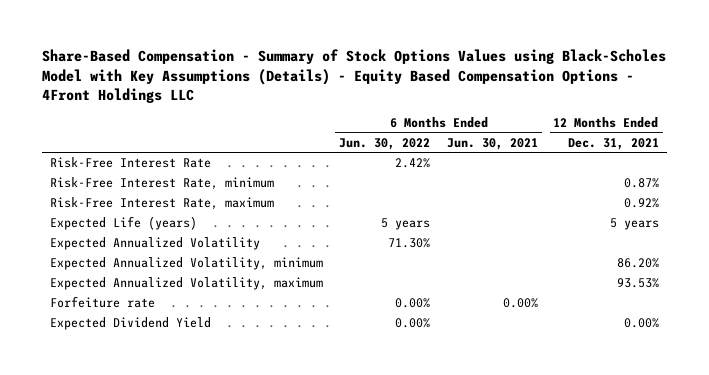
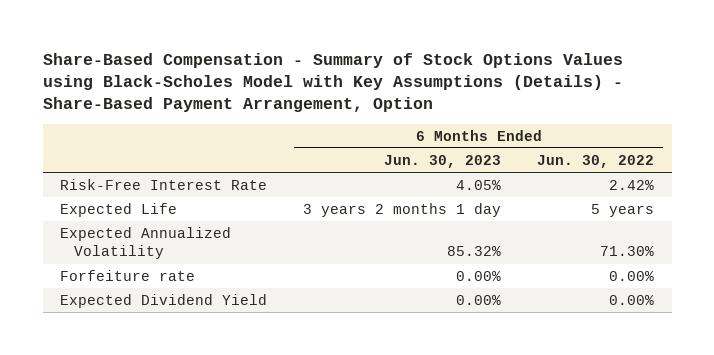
- Share-Based Compensation - Summary of Stock Options Values using Black-Scholes Model with Key Assumptions (Details) - Equity Based Compensation Options - 4Front Holdings LLC
+ Share-Based Compensation - Summary of Stock Options Values using Black-Scholes Model with Key Assumptions (Details) - Share-Based Payment Arrangement, Option
- | 6 Months Ended Jun. 30, 2022 | 6 Months Ended Jun. 30, 2021 | 12 Months Ended Dec. 31, 2021
+ | 6 Months Ended Jun. 30, 2023 | 6 Months Ended Jun. 30, 2022
- Risk-Free Interest Rate, minimum | | | 0.87%
- Risk-Free Interest Rate, maximum | | | 0.92%
- Expected Life (years) | 5 years | | 5 years
+ Expected Life | 3 years 2 months 1 day | 5 years
- Expected Annualized Volatility, minimum | | | 86.20%
- Expected Annualized Volatility, maximum | | | 93.53%

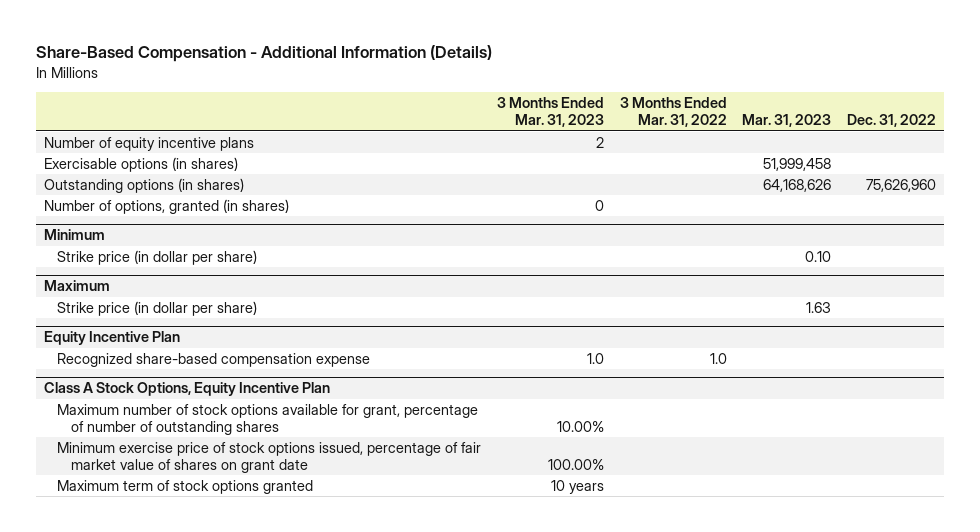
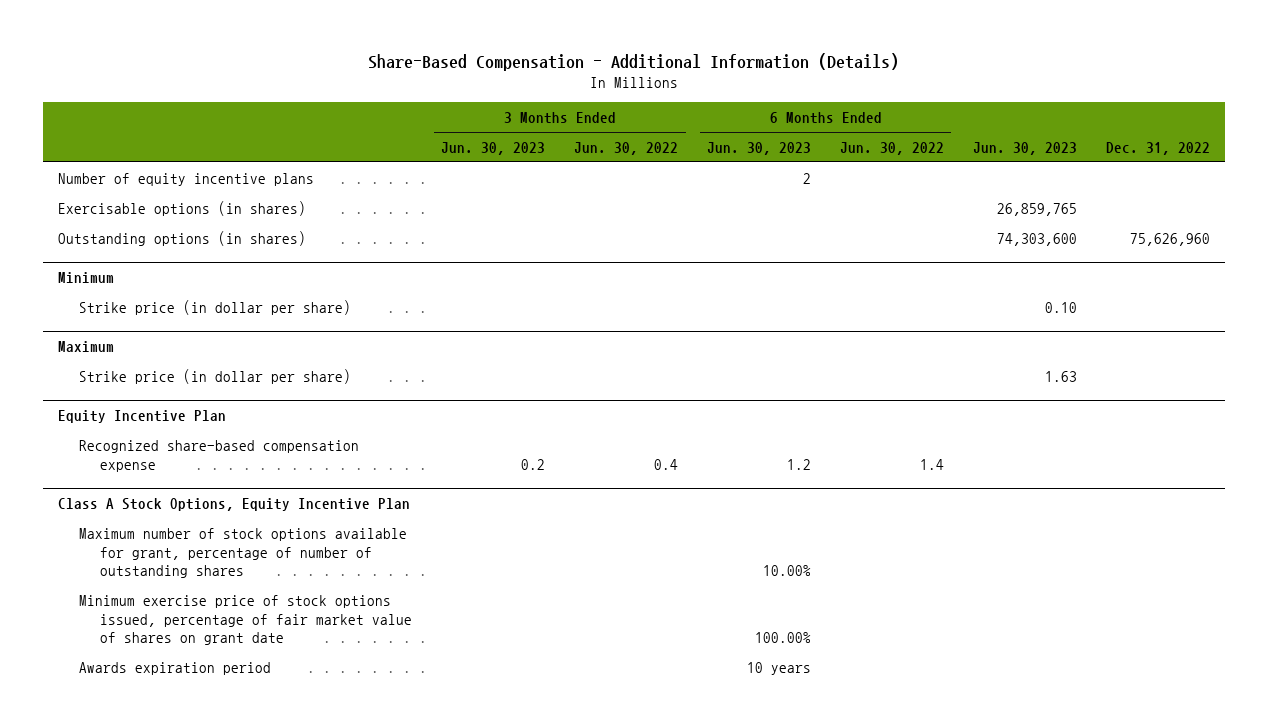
- | 3 Months Ended Mar. 31, 2023 | 3 Months Ended Mar. 31, 2022 | Mar. 31, 2023 | Dec. 31, 2022
+ | 3 Months Ended Jun. 30, 2023 | 3 Months Ended Jun. 30, 2022 | 6 Months Ended Jun. 30, 2023 | 6 Months Ended Jun. 30, 2022 | Jun. 30, 2023 | Dec. 31, 2022
- Number of options, granted (in shares) | 0 | | |
@ Class A Stock Options, Equity Incentive Plan
- Maximum term of stock options granted | 10 years | | |
+ Awards expiration period | | | 10 years | | |

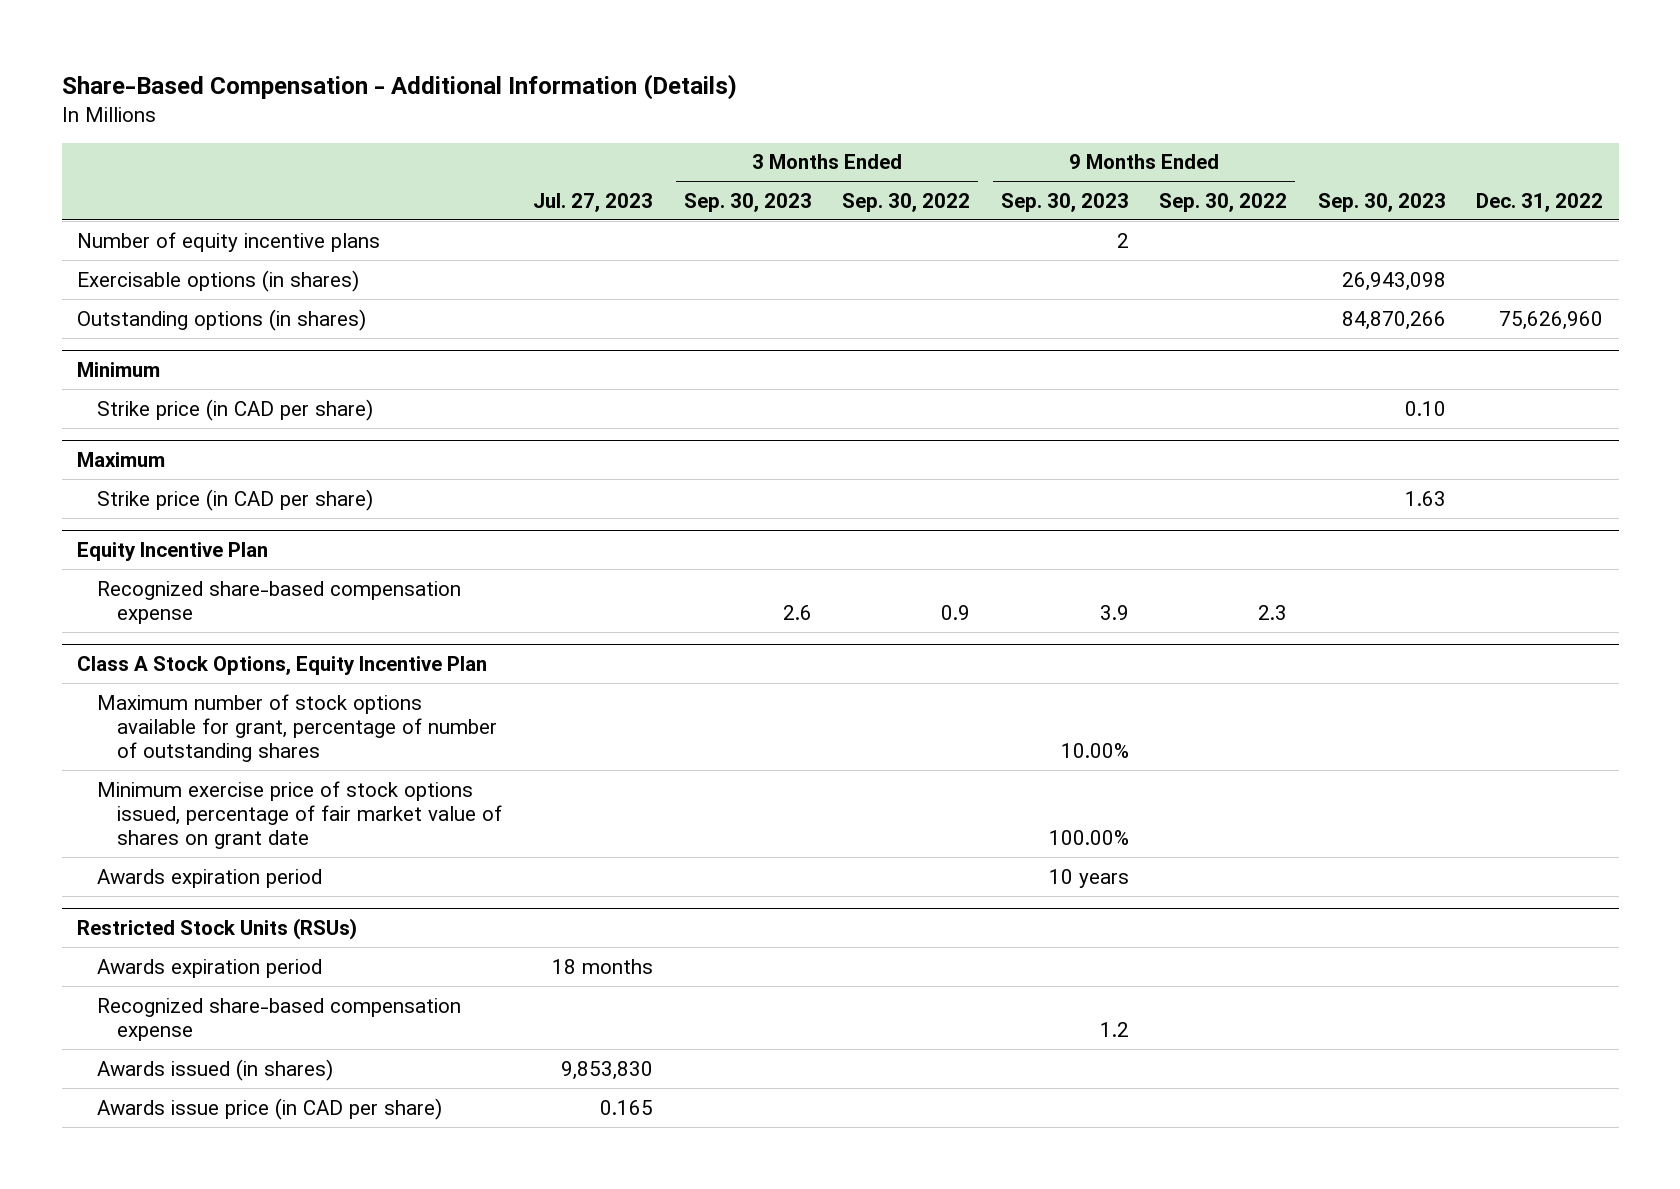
- | 3 Months Ended Jun. 30, 2023 | 3 Months Ended Jun. 30, 2022 | 6 Months Ended Jun. 30, 2023 | 6 Months Ended Jun. 30, 2022 | Jun. 30, 2023 | Dec. 31, 2022
+ | Jul. 27, 2023 | 3 Months Ended Sep. 30, 2023 | 3 Months Ended Sep. 30, 2022 | 9 Months Ended Sep. 30, 2023 | 9 Months Ended Sep. 30, 2022 | Sep. 30, 2023 | Dec. 31, 2022
@ Minimum
- Strike price (in dollar per share) | | | | | 0.10 |
+ Strike price (in CAD per share) | | | | | | 0.10 |
@ Maximum
- Strike price (in dollar per share) | | | | | 1.63 |
+ Strike price (in CAD per share) | | | | | | 1.63 |
+ Restricted Stock Units (RSUs)
+ Awards expiration period | 18 months | | | | | |
+ Recognized share-based compensation expense | | | | 1.2 | | |
+ Awards issued (in shares) | 9,853,830 | | | | | |
+ Awards issue price (in CAD per share) | 0.165 | | | | | |

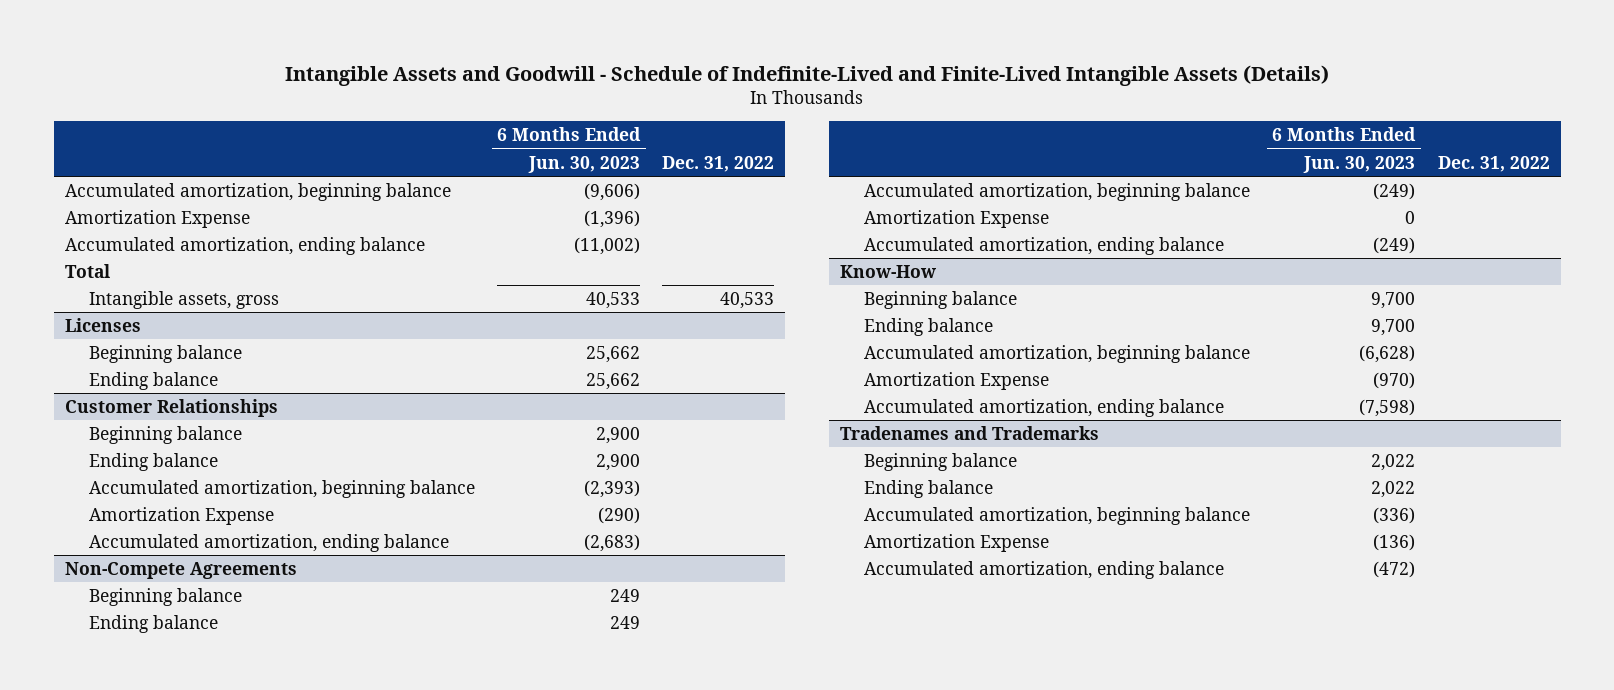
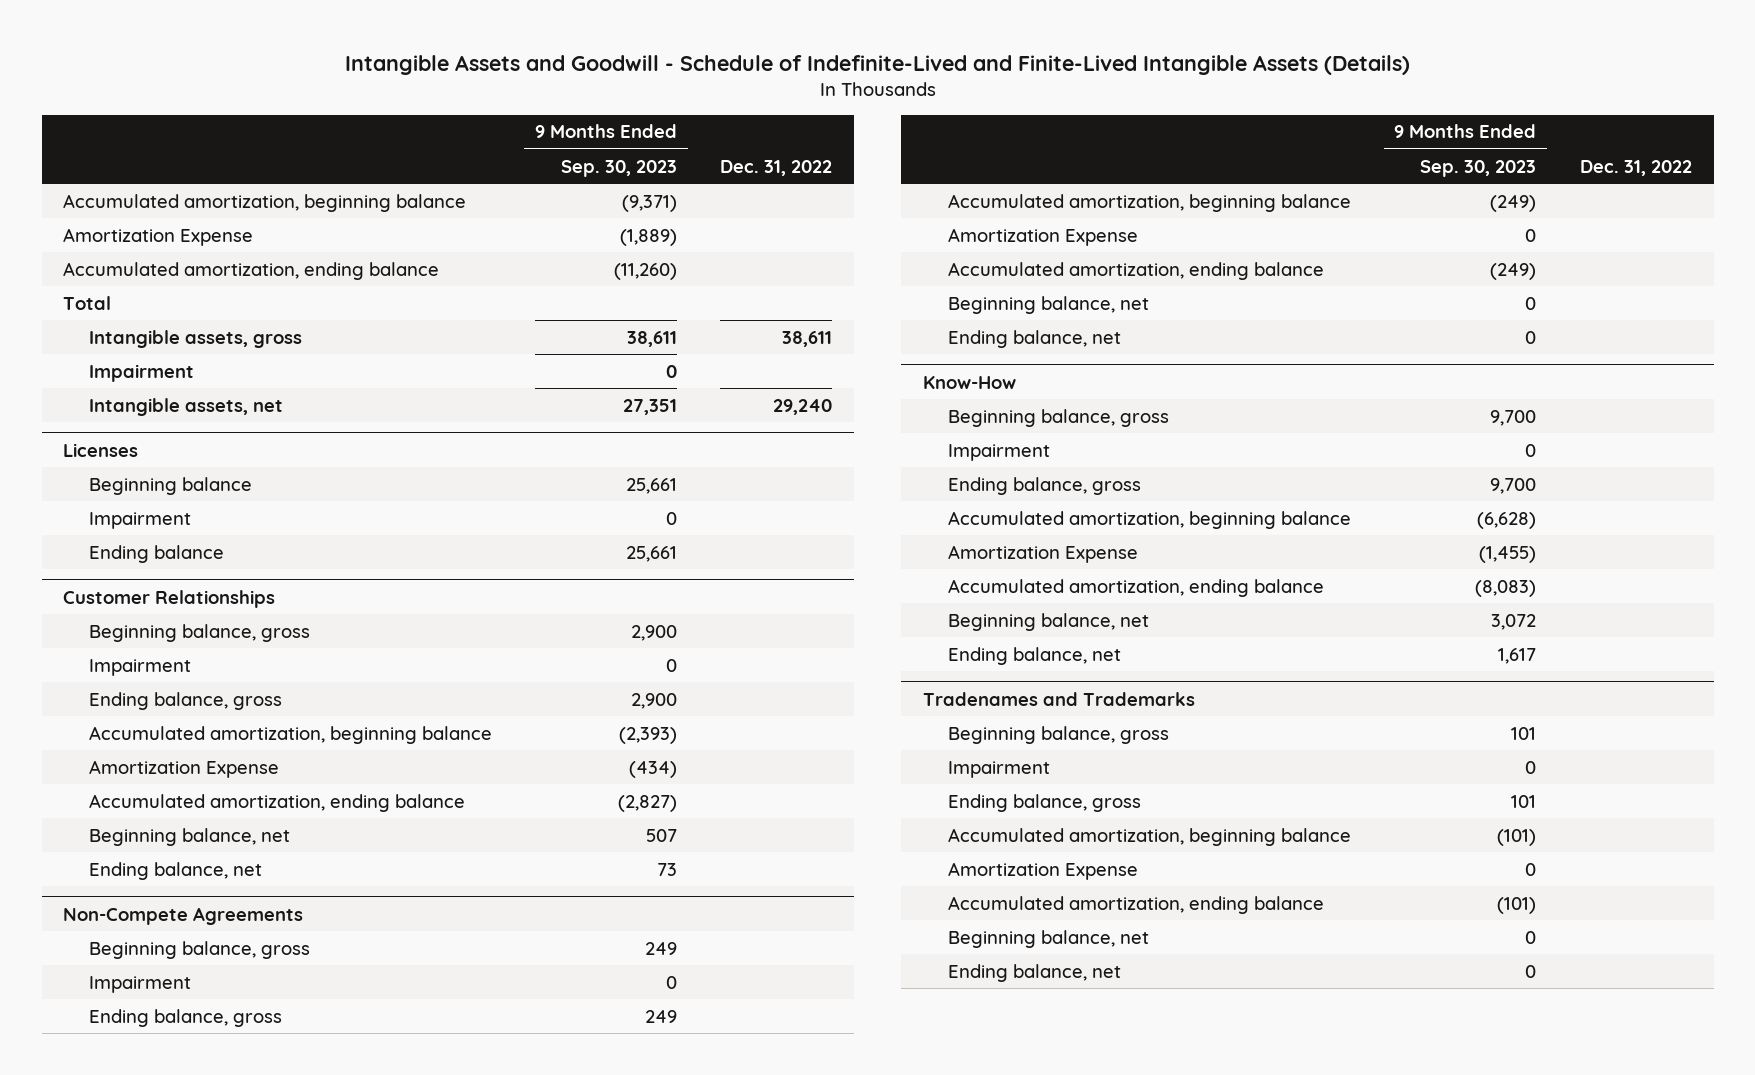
- | 6 Months Ended Jun. 30, 2023 | Dec. 31, 2022
+ | 9 Months Ended Sep. 30, 2023 | Dec. 31, 2022
- Intangible assets, gross | 40,533 | 40,533
+ Intangible assets, gross | 38,611 | 38,611
+ Impairment | 0 |
+ Intangible assets, net | 27,351 | 29,240
@ Licenses
+ Impairment | 0 |
@ Customer Relationships
- Beginning balance | 2,900 |
- Ending balance | 2,900 |
+ Beginning balance, gross | 2,900 |
+ Impairment | 0 |
+ Ending balance, gross | 2,900 |
+ Beginning balance, net | 507 |
+ Ending balance, net | 73 |
@ Non-Compete Agreements
- Beginning balance | 249 |
- Ending balance | 249 |
+ Beginning balance, gross | 249 |
+ Impairment | 0 |
+ Ending balance, gross | 249 |
+ Beginning balance, net | 0 |
+ Ending balance, net | 0 |
@ Know-How
- Beginning balance | 9,700 |
- Ending balance | 9,700 |
+ Beginning balance, gross | 9,700 |
+ Impairment | 0 |
+ Ending balance, gross | 9,700 |
+ Beginning balance, net | 3,072 |
+ Ending balance, net | 1,617 |
@ Tradenames and Trademarks
- Beginning balance | 2,022 |
- Ending balance | 2,022 |
+ Beginning balance, gross | 101 |
+ Impairment | 0 |
+ Ending balance, gross | 101 |
+ Beginning balance, net | 0 |
+ Ending balance, net | 0 |

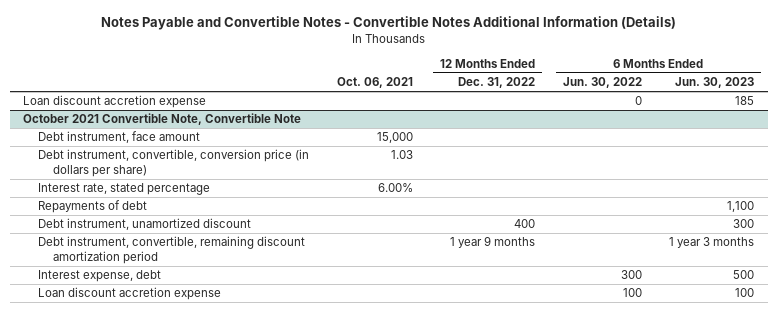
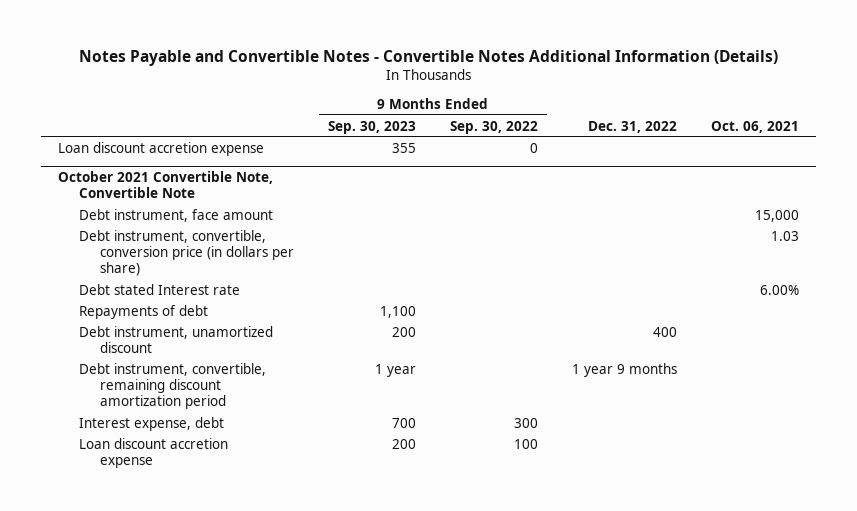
- | Oct. 06, 2021 | 12 Months Ended Dec. 31, 2022 | 6 Months Ended Jun. 30, 2022 | 6 Months Ended Jun. 30, 2023
+ | 9 Months Ended Sep. 30, 2023 | 9 Months Ended Sep. 30, 2022 | Dec. 31, 2022 | Oct. 06, 2021
@ October 2021 Convertible Note, Convertible Note
- Interest rate, stated percentage | 6.00% | | |
+ Debt stated Interest rate | | | | 6.00%

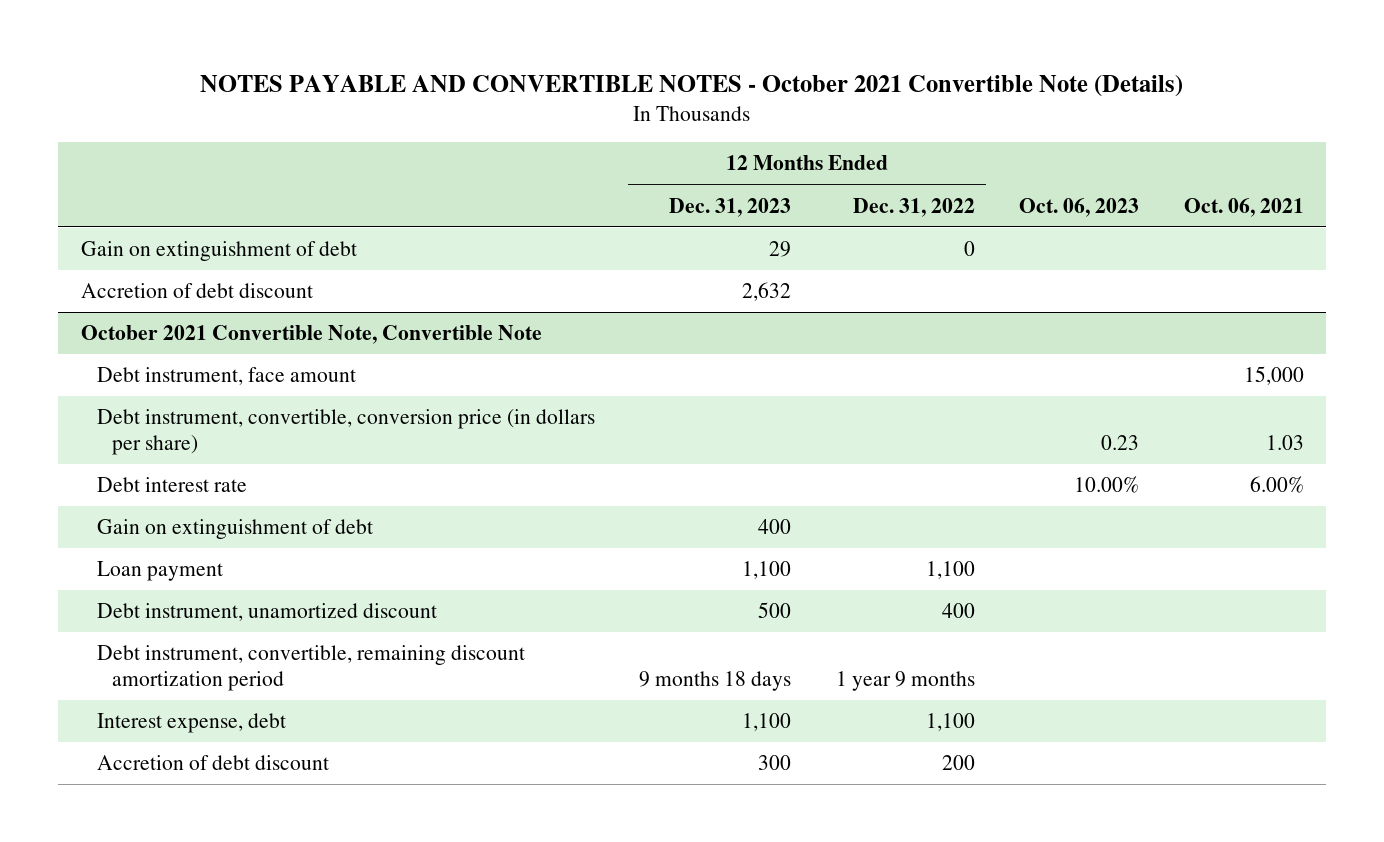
- Notes Payable and Convertible Notes - Convertible Notes Additional Information (Details)
+ NOTES PAYABLE AND CONVERTIBLE NOTES - October 2021 Convertible Note (Details)
- | 9 Months Ended Sep. 30, 2023 | 9 Months Ended Sep. 30, 2022 | Dec. 31, 2022 | Oct. 06, 2021
+ | 12 Months Ended Dec. 31, 2023 | 12 Months Ended Dec. 31, 2022 | Oct. 06, 2023 | Oct. 06, 2021
- Loan discount accretion expense | 355 | 0 | |
+ Gain on extinguishment of debt | 29 | 0 | |
+ Accretion of debt discount | 2,632 | | |
@ October 2021 Convertible Note, Convertible Note
- Debt stated Interest rate | | | | 6.00%
- Repayments of debt | 1,100 | | |
+ Debt interest rate | | | 10.00% | 6.00%
+ Gain on extinguishment of debt | 400 | | |
+ Loan payment | 1,100 | 1,100 | |
- Loan discount accretion expense | 200 | 100 | |
+ Accretion of debt discount | 300 | 200 | |

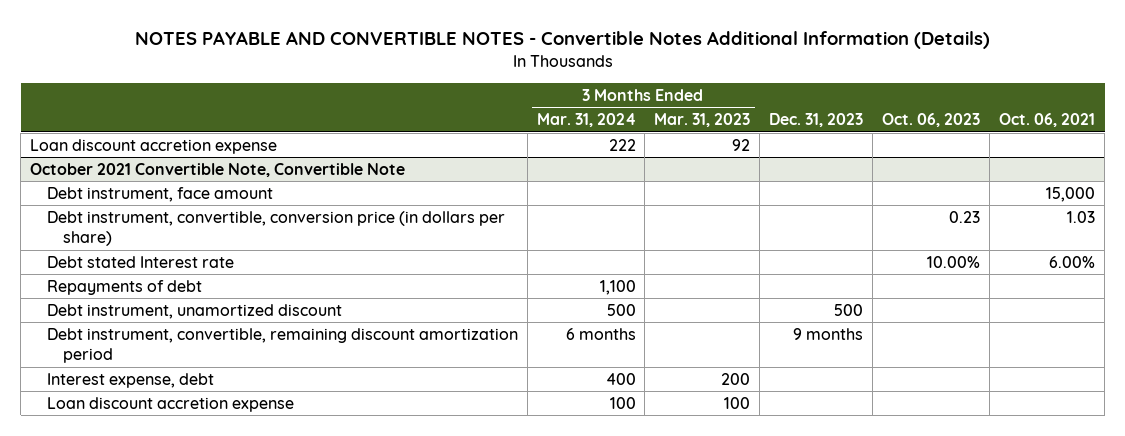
- NOTES PAYABLE AND CONVERTIBLE NOTES - October 2021 Convertible Note (Details)
+ NOTES PAYABLE AND CONVERTIBLE NOTES - Convertible Notes Additional Information (Details)
- | 12 Months Ended Dec. 31, 2023 | 12 Months Ended Dec. 31, 2022 | Oct. 06, 2023 | Oct. 06, 2021
+ | 3 Months Ended Mar. 31, 2024 | 3 Months Ended Mar. 31, 2023 | Dec. 31, 2023 | Oct. 06, 2023 | Oct. 06, 2021
- Gain on extinguishment of debt | 29 | 0 | |
- Accretion of debt discount | 2,632 | | |
+ Loan discount accretion expense | 222 | 92 | | |
@ October 2021 Convertible Note, Convertible Note
- Debt interest rate | | | 10.00% | 6.00%
- Gain on extinguishment of debt | 400 | | |
- Loan payment | 1,100 | 1,100 | |
+ Debt stated Interest rate | | | | 10.00% | 6.00%
+ Repayments of debt | 1,100 | | | |
- Accretion of debt discount | 300 | 200 | |
+ Loan discount accretion expense | 100 | 100 | | |

